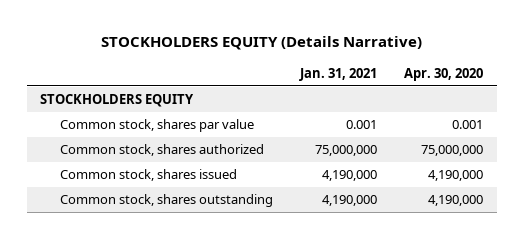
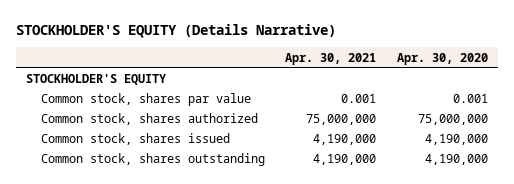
- STOCKHOLDERS EQUITY (Details Narrative)
+ STOCKHOLDER'S EQUITY (Details Narrative)
- | Jan. 31, 2021 | Apr. 30, 2020
+ | Apr. 30, 2021 | Apr. 30, 2020
- STOCKHOLDERS EQUITY
+ STOCKHOLDER'S EQUITY

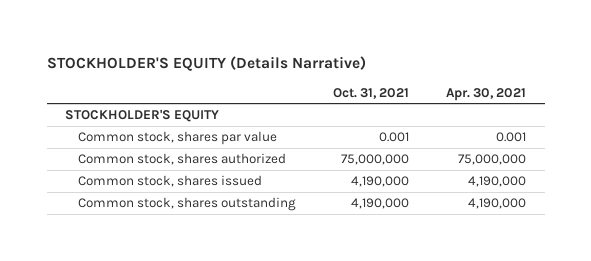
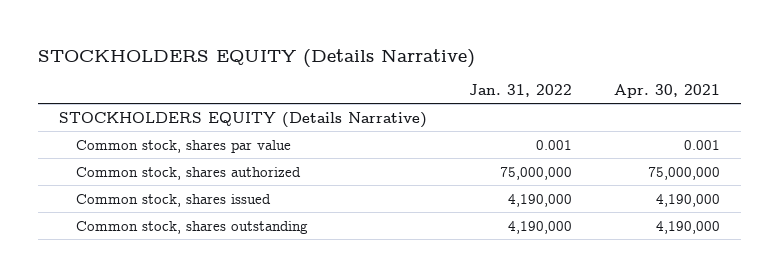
- STOCKHOLDER'S EQUITY (Details Narrative)
+ STOCKHOLDERS EQUITY (Details Narrative)
- | Oct. 31, 2021 | Apr. 30, 2021
+ | Jan. 31, 2022 | Apr. 30, 2021
- STOCKHOLDER'S EQUITY
+ STOCKHOLDERS EQUITY (Details Narrative)

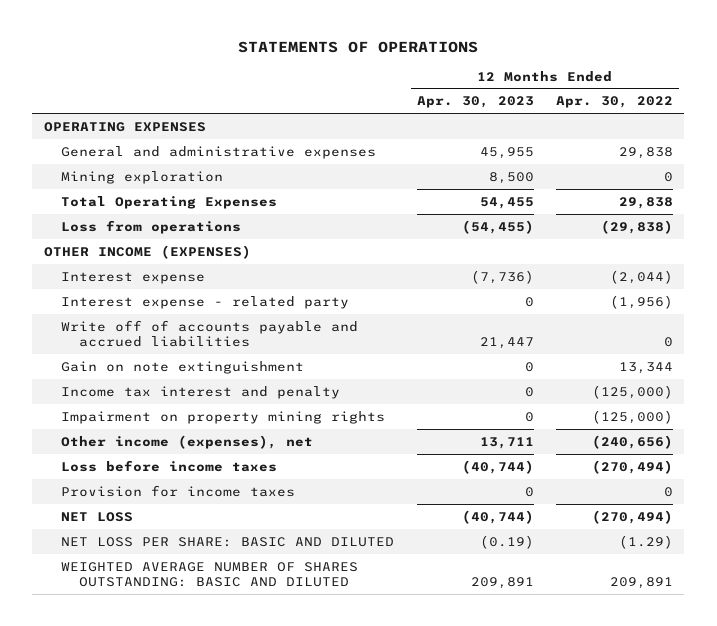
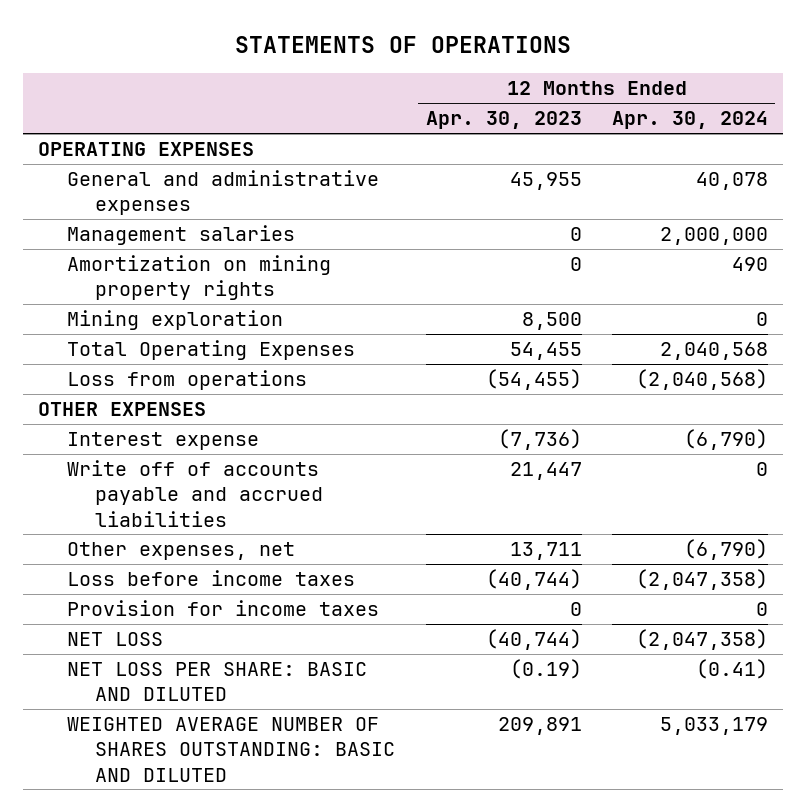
- | 12 Months Ended Apr. 30, 2023 | 12 Months Ended Apr. 30, 2022
+ | 12 Months Ended Apr. 30, 2023 | 12 Months Ended Apr. 30, 2024
+ Management salaries | 0 | 2,000,000
+ Amortization on mining property rights | 0 | 490
- OTHER INCOME (EXPENSES)
+ OTHER EXPENSES
- Interest expense - related party | 0 | (1,956)
- Gain on note extinguishment | 0 | 13,344
- Income tax interest and penalty | 0 | (125,000)
- Impairment on property mining rights | 0 | (125,000)
- Other income (expenses), net | 13,711 | (240,656)
+ Other expenses, net | 13,711 | (6,790)

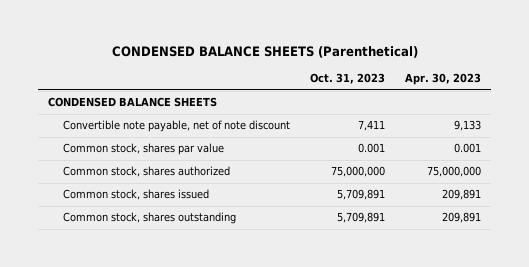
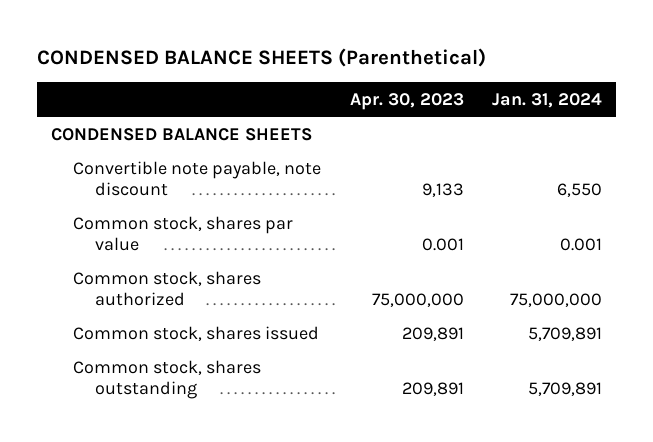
- | Oct. 31, 2023 | Apr. 30, 2023
+ | Apr. 30, 2023 | Jan. 31, 2024
- Convertible note payable, net of note discount | 7,411 | 9,133
+ Convertible note payable, note discount | 9,133 | 6,550

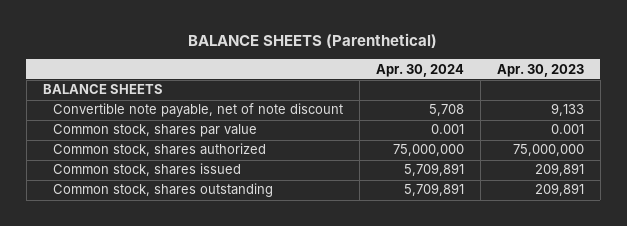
- CONDENSED BALANCE SHEETS (Parenthetical)
+ BALANCE SHEETS (Parenthetical)
- | Apr. 30, 2023 | Jan. 31, 2024
+ | Apr. 30, 2024 | Apr. 30, 2023
- CONDENSED BALANCE SHEETS
- Convertible note payable, note discount | 9,133 | 6,550
+ BALANCE SHEETS
+ Convertible note payable, net of note discount | 5,708 | 9,133

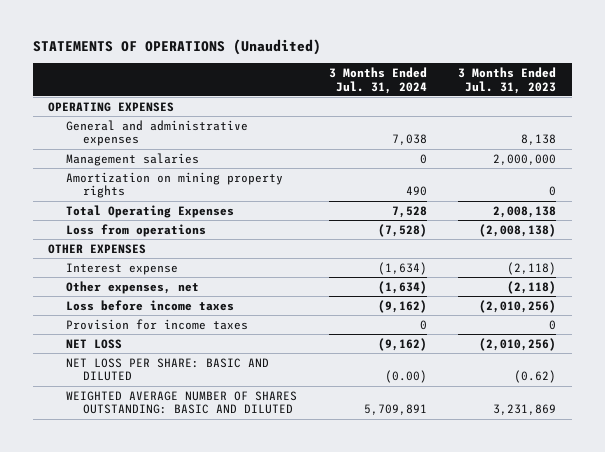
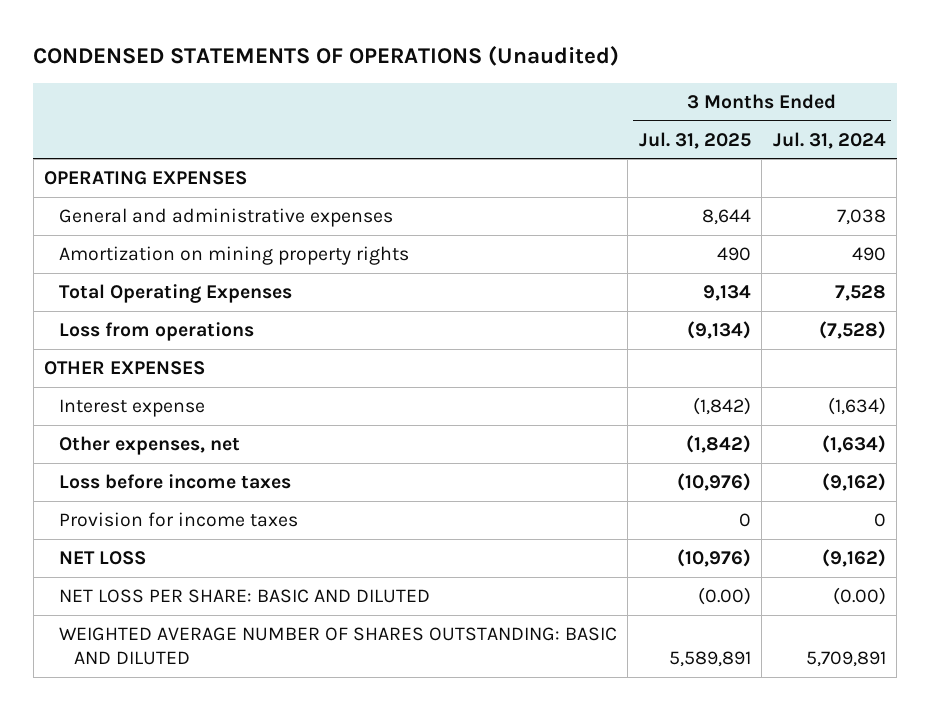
- STATEMENTS OF OPERATIONS (Unaudited)
+ CONDENSED STATEMENTS OF OPERATIONS (Unaudited)
- | 3 Months Ended Jul. 31, 2024 | 3 Months Ended Jul. 31, 2023
+ | 3 Months Ended Jul. 31, 2025 | 3 Months Ended Jul. 31, 2024
- Management salaries | 0 | 2,000,000

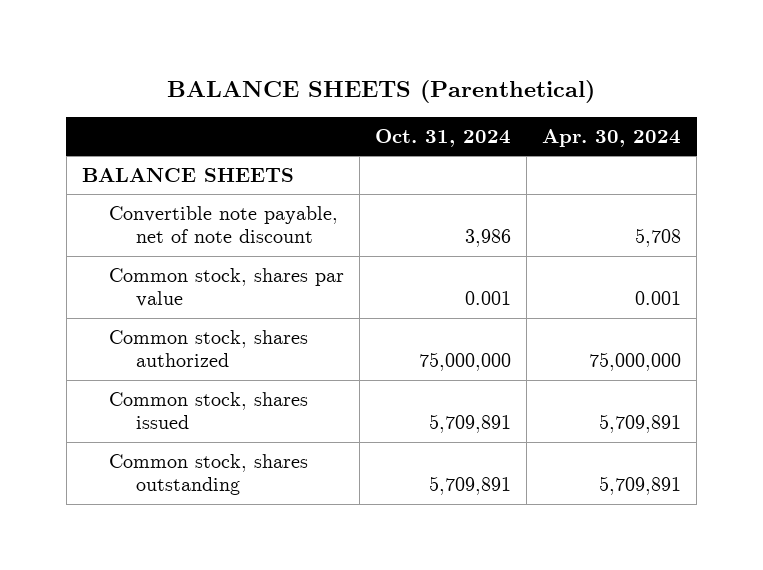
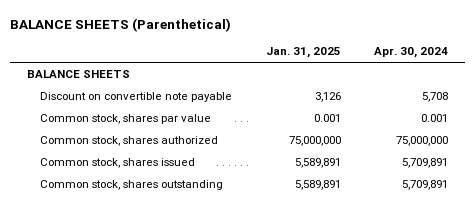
- | Oct. 31, 2024 | Apr. 30, 2024
+ | Jan. 31, 2025 | Apr. 30, 2024
- Convertible note payable, net of note discount | 3,986 | 5,708
+ Discount on convertible note payable | 3,126 | 5,708

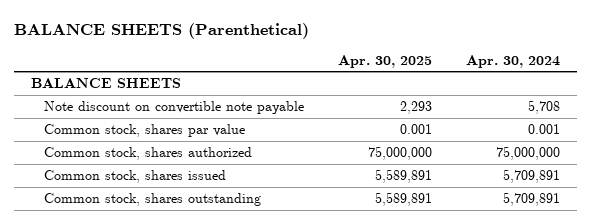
- | Jan. 31, 2025 | Apr. 30, 2024
+ | Apr. 30, 2025 | Apr. 30, 2024
- Discount on convertible note payable | 3,126 | 5,708
+ Note discount on convertible note payable | 2,293 | 5,708

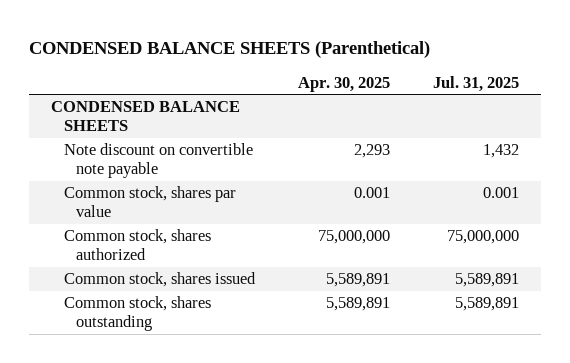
- BALANCE SHEETS (Parenthetical)
+ CONDENSED BALANCE SHEETS (Parenthetical)
- | Apr. 30, 2025 | Apr. 30, 2024
+ | Apr. 30, 2025 | Jul. 31, 2025
- BALANCE SHEETS
+ CONDENSED BALANCE SHEETS

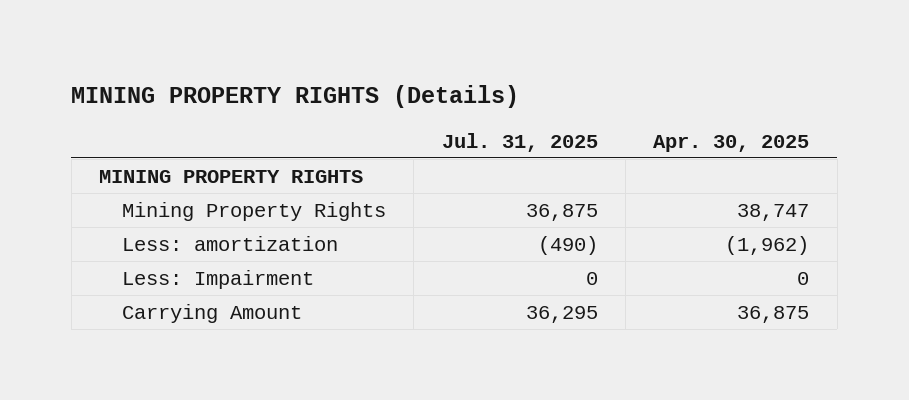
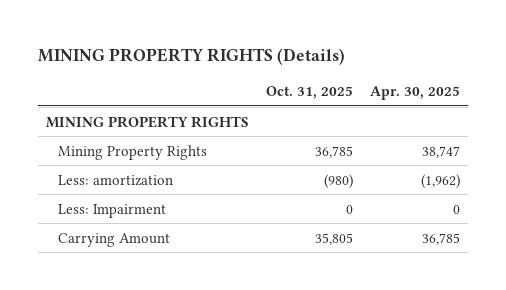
- | Jul. 31, 2025 | Apr. 30, 2025
+ | Oct. 31, 2025 | Apr. 30, 2025
- Carrying Amount | 36,295 | 36,875
+ Carrying Amount | 35,805 | 36,785

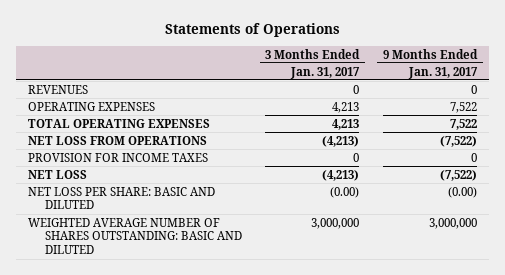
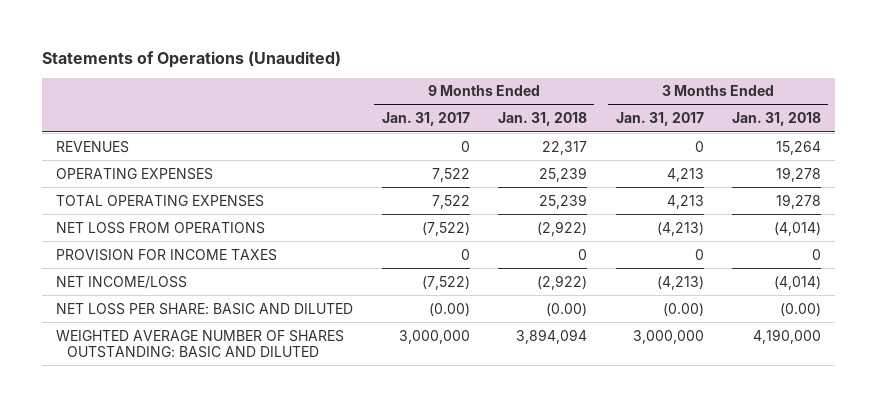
- Statements of Operations
+ Statements of Operations (Unaudited)
- | 3 Months Ended Jan. 31, 2017 | 9 Months Ended Jan. 31, 2017
+ | 9 Months Ended Jan. 31, 2017 | 9 Months Ended Jan. 31, 2018 | 3 Months Ended Jan. 31, 2017 | 3 Months Ended Jan. 31, 2018
- NET LOSS | (4,213) | (7,522)
+ NET INCOME/LOSS | (7,522) | (2,922) | (4,213) | (4,014)

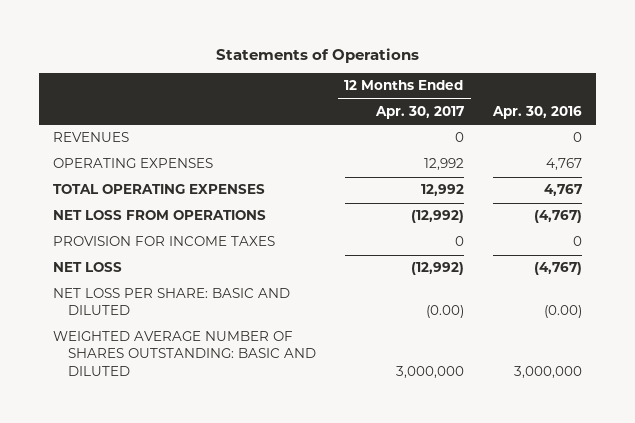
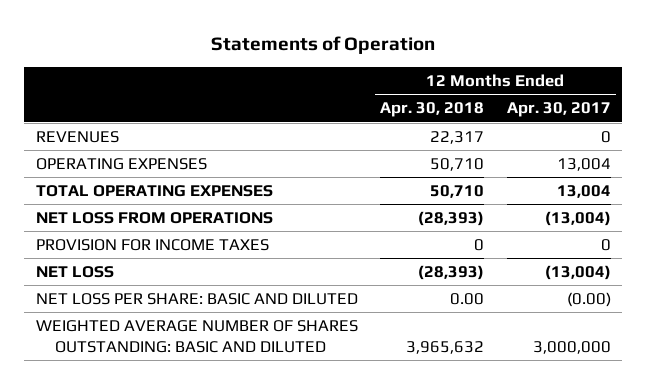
- Statements of Operations
+ Statements of Operation
- | 12 Months Ended Apr. 30, 2017 | Apr. 30, 2016
+ | 12 Months Ended Apr. 30, 2018 | 12 Months Ended Apr. 30, 2017
- OPERATING EXPENSES | 12,992 | 4,767
- TOTAL OPERATING EXPENSES | 12,992 | 4,767
- NET LOSS FROM OPERATIONS | (12,992) | (4,767)
+ OPERATING EXPENSES | 50,710 | 13,004
+ TOTAL OPERATING EXPENSES | 50,710 | 13,004
+ NET LOSS FROM OPERATIONS | (28,393) | (13,004)
- NET LOSS | (12,992) | (4,767)
+ NET LOSS | (28,393) | (13,004)

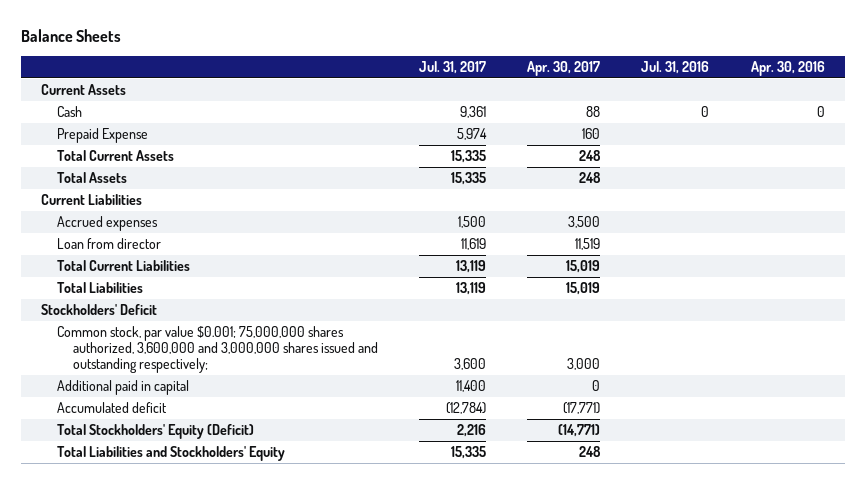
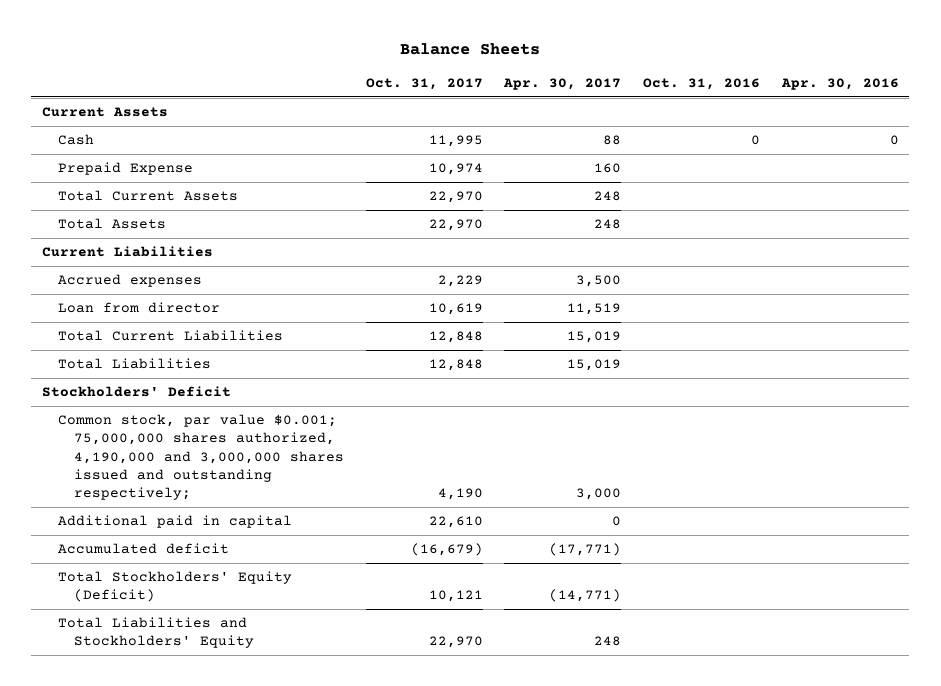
- | Jul. 31, 2017 | Apr. 30, 2017 | Jul. 31, 2016 | Apr. 30, 2016
+ | Oct. 31, 2017 | Apr. 30, 2017 | Oct. 31, 2016 | Apr. 30, 2016
- Common stock, par value $0.001; 75,000,000 shares authorized, 3,600,000 and 3,000,000 shares issued and outstanding respectively; | 3,600 | 3,000 | |
+ Common stock, par value $0.001; 75,000,000 shares authorized, 4,190,000 and 3,000,000 shares issued and outstanding respectively; | 4,190 | 3,000 | |

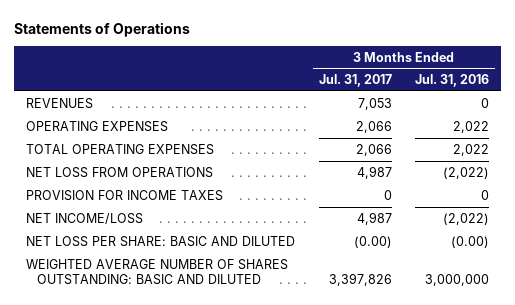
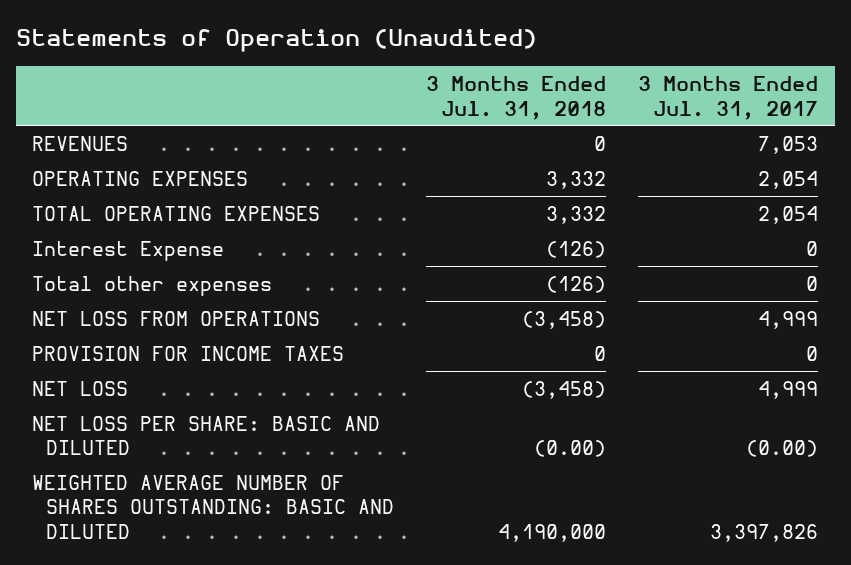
- Statements of Operations
+ Statements of Operation (Unaudited)
- | 3 Months Ended Jul. 31, 2017 | 3 Months Ended Jul. 31, 2016
+ | 3 Months Ended Jul. 31, 2018 | 3 Months Ended Jul. 31, 2017
- OPERATING EXPENSES | 2,066 | 2,022
- TOTAL OPERATING EXPENSES | 2,066 | 2,022
- NET LOSS FROM OPERATIONS | 4,987 | (2,022)
+ OPERATING EXPENSES | 3,332 | 2,054
+ TOTAL OPERATING EXPENSES | 3,332 | 2,054
+ Interest Expense | (126) | 0
+ Total other expenses | (126) | 0
+ NET LOSS FROM OPERATIONS | (3,458) | 4,999
- NET INCOME/LOSS | 4,987 | (2,022)
+ NET LOSS | (3,458) | 4,999

